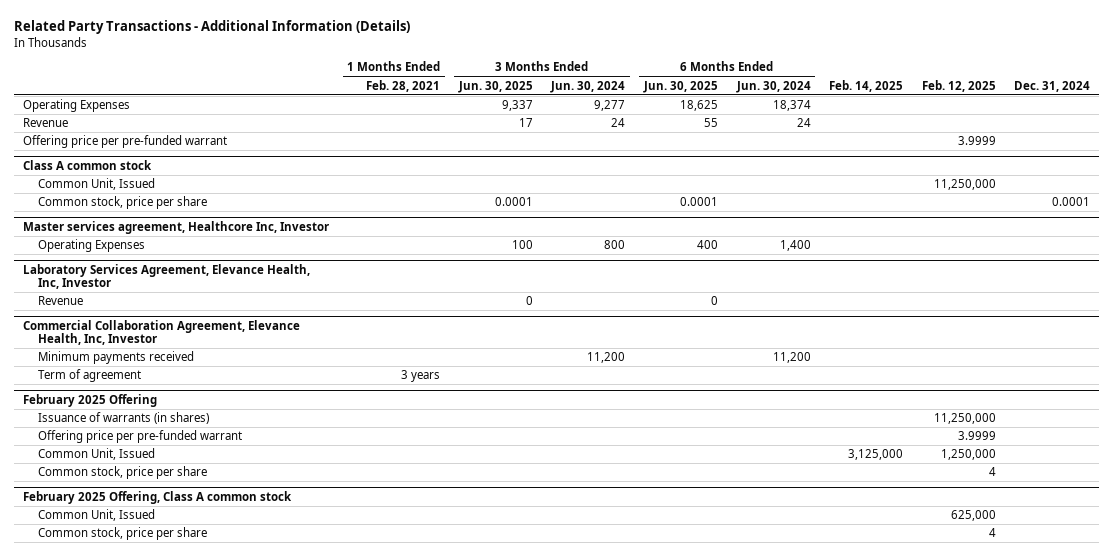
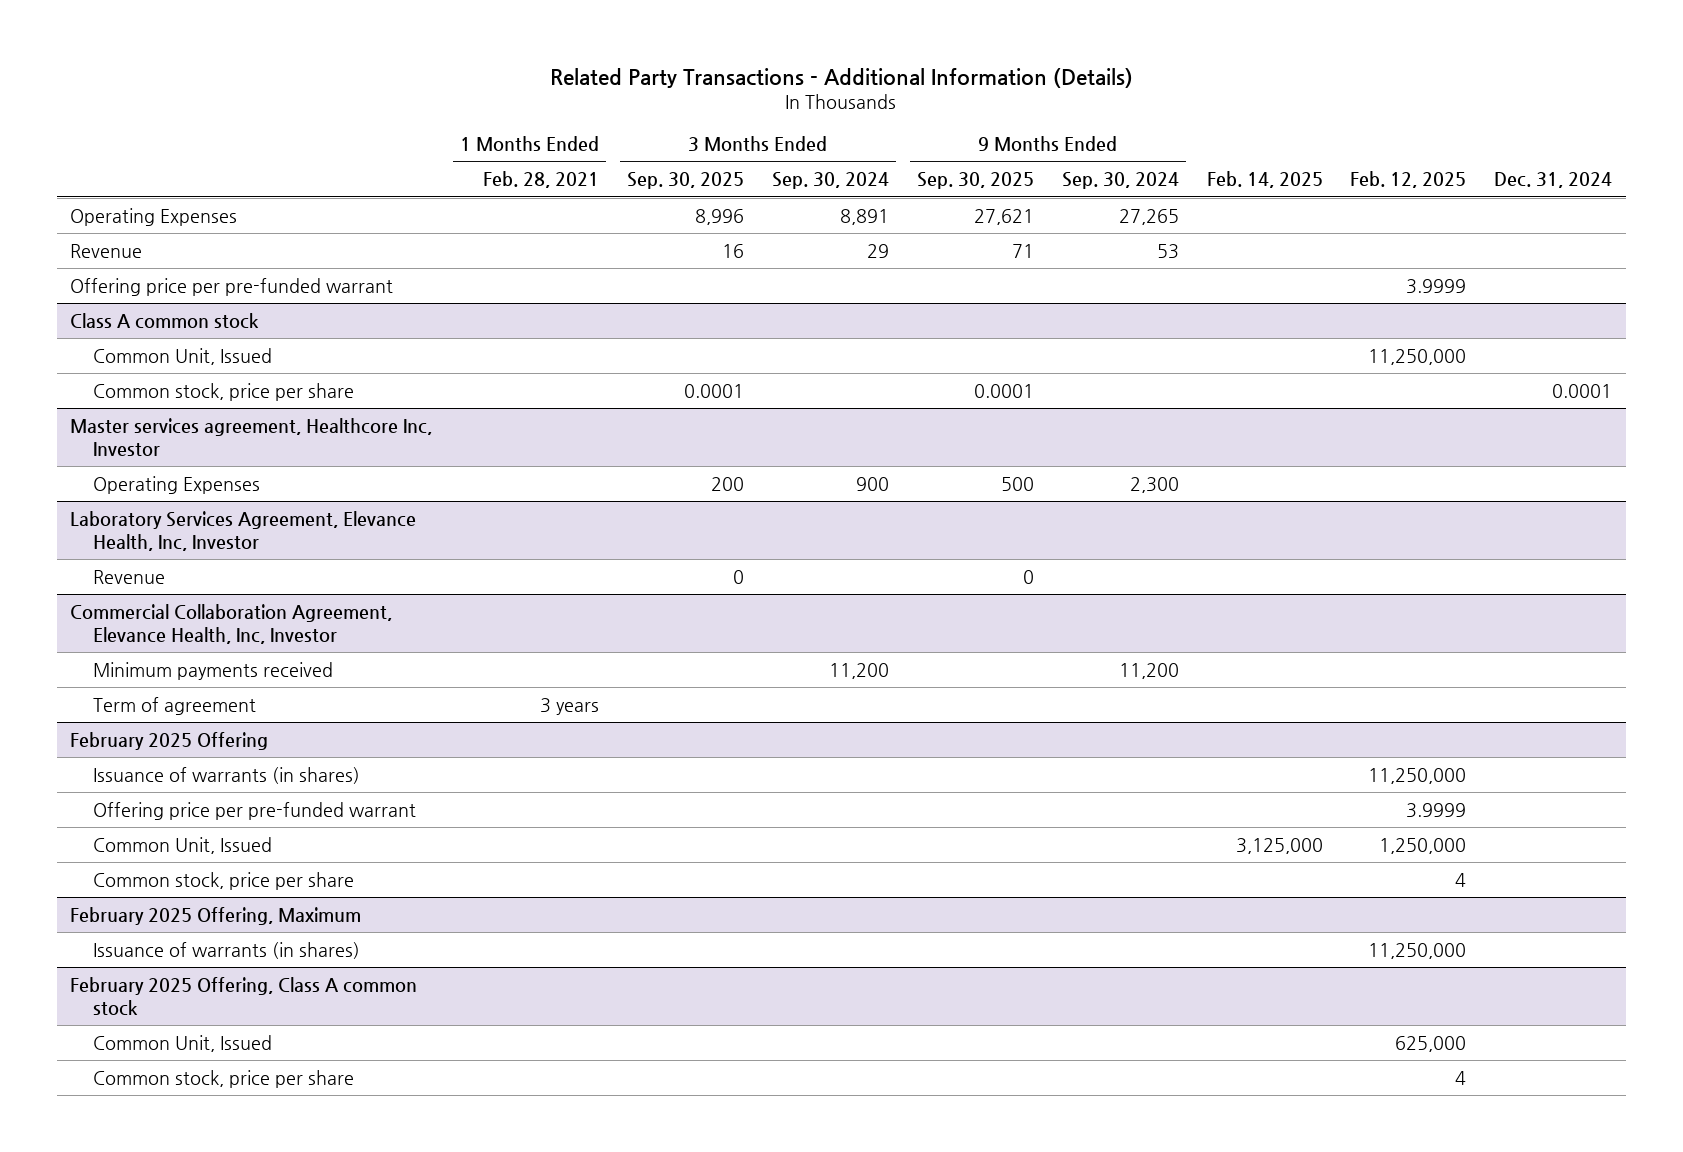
- | 1 Months Ended Feb. 28, 2021 | 3 Months Ended Jun. 30, 2025 | 3 Months Ended Jun. 30, 2024 | 6 Months Ended Jun. 30, 2025 | 6 Months Ended Jun. 30, 2024 | Feb. 14, 2025 | Feb. 12, 2025 | Dec. 31, 2024
+ | 1 Months Ended Feb. 28, 2021 | 3 Months Ended Sep. 30, 2025 | 3 Months Ended Sep. 30, 2024 | 9 Months Ended Sep. 30, 2025 | 9 Months Ended Sep. 30, 2024 | Feb. 14, 2025 | Feb. 12, 2025 | Dec. 31, 2024
+ February 2025 Offering, Maximum
+ Issuance of warrants (in shares) | | | | | | | 11,250,000 |

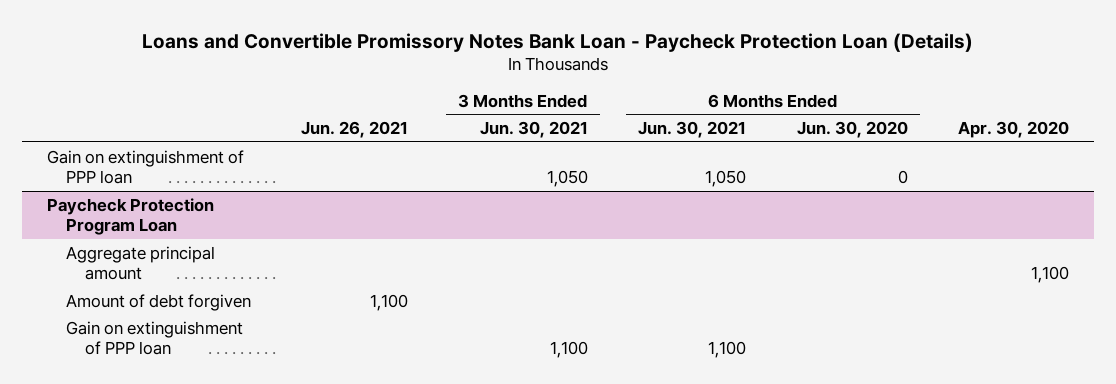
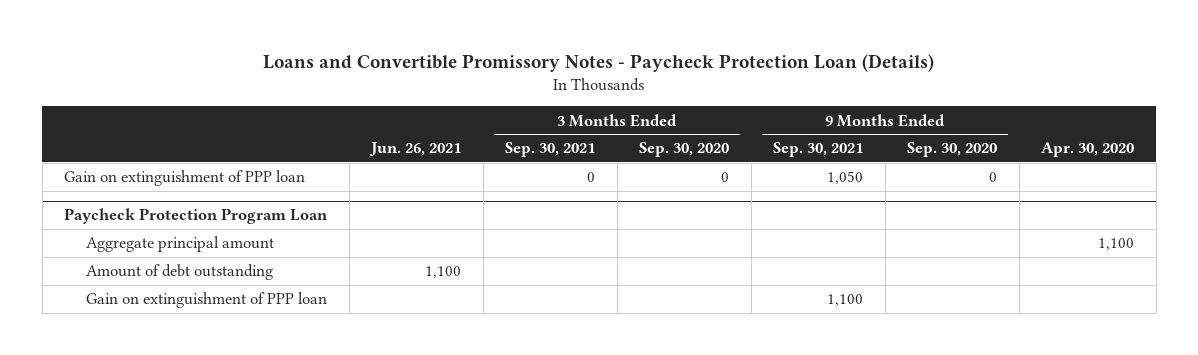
- Loans and Convertible Promissory Notes Bank Loan - Paycheck Protection Loan (Details)
+ Loans and Convertible Promissory Notes - Paycheck Protection Loan (Details)
- | Jun. 26, 2021 | 3 Months Ended Jun. 30, 2021 | 6 Months Ended Jun. 30, 2021 | 6 Months Ended Jun. 30, 2020 | Apr. 30, 2020
+ | Jun. 26, 2021 | 3 Months Ended Sep. 30, 2021 | 3 Months Ended Sep. 30, 2020 | 9 Months Ended Sep. 30, 2021 | 9 Months Ended Sep. 30, 2020 | Apr. 30, 2020
@ Paycheck Protection Program Loan
- Amount of debt forgiven | 1,100 | | | |
+ Amount of debt outstanding | 1,100 | | | | |

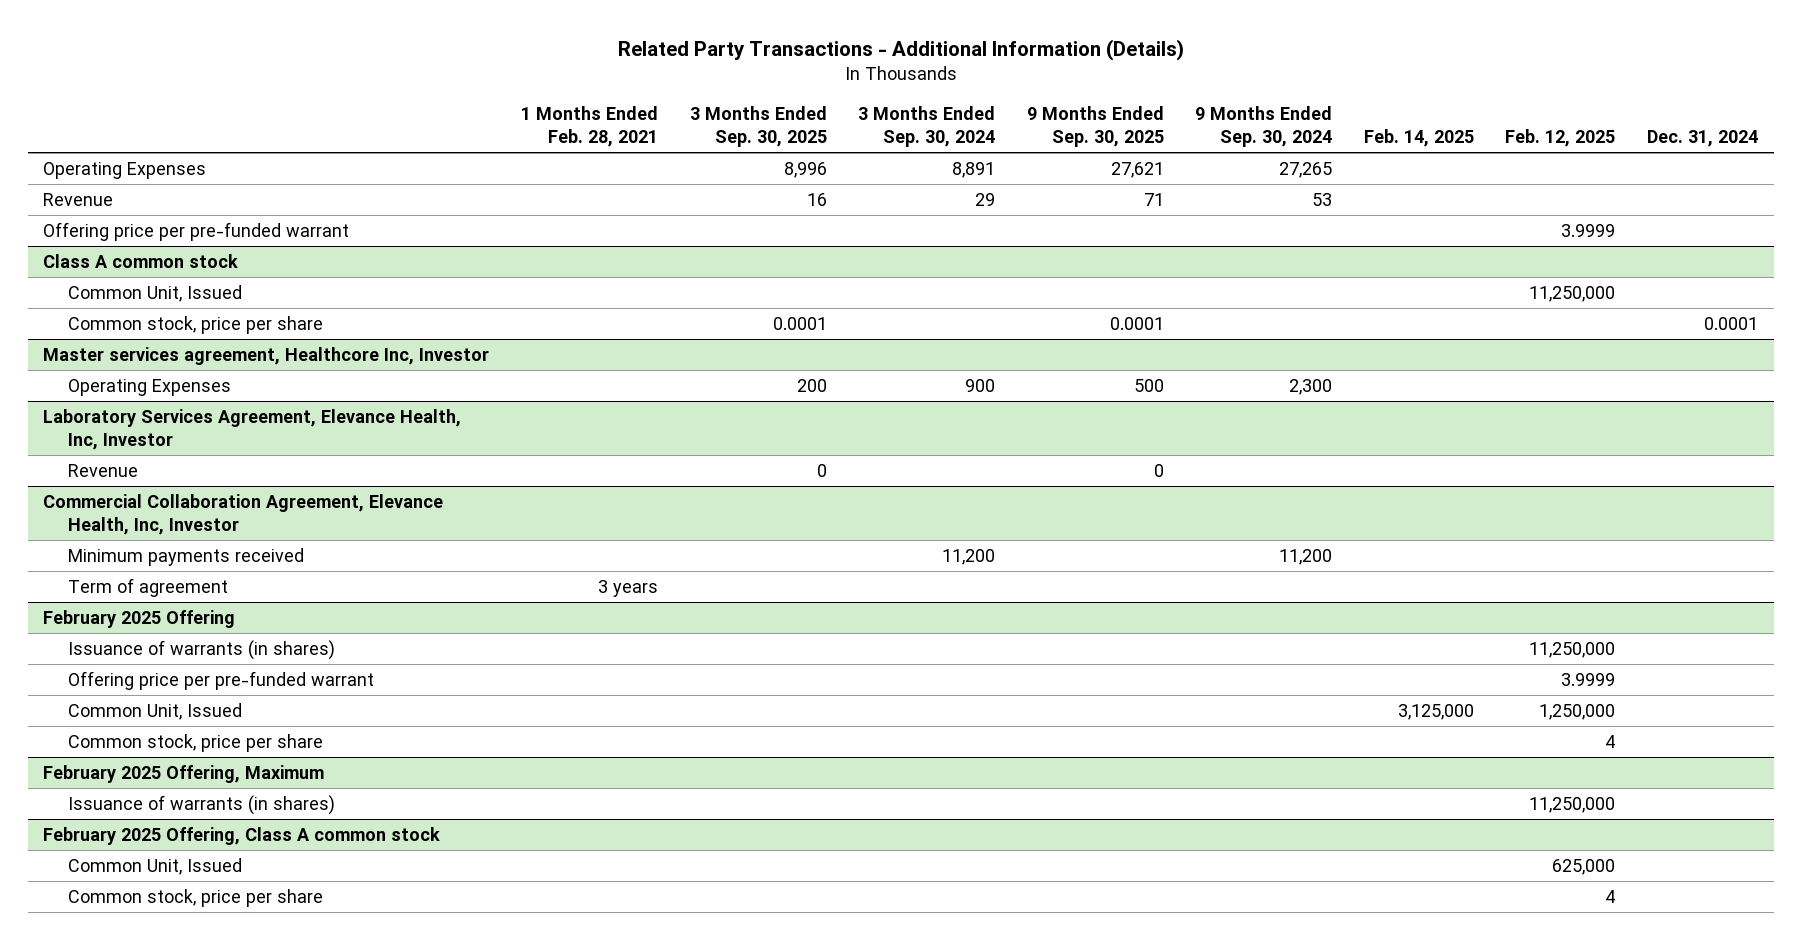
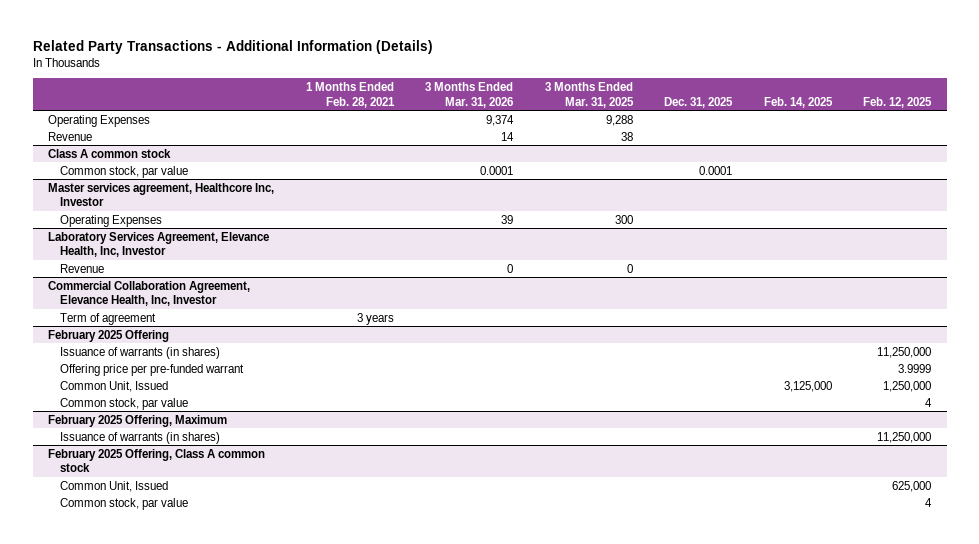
- | 1 Months Ended Feb. 28, 2021 | 3 Months Ended Sep. 30, 2025 | 3 Months Ended Sep. 30, 2024 | 9 Months Ended Sep. 30, 2025 | 9 Months Ended Sep. 30, 2024 | Feb. 14, 2025 | Feb. 12, 2025 | Dec. 31, 2024
+ | 1 Months Ended Feb. 28, 2021 | 3 Months Ended Mar. 31, 2026 | 3 Months Ended Mar. 31, 2025 | Dec. 31, 2025 | Feb. 14, 2025 | Feb. 12, 2025
- Offering price per pre-funded warrant | | | | | | | 3.9999 |
@ Class A common stock
- Common Unit, Issued | | | | | | | 11,250,000 |
- Common stock, price per share | | 0.0001 | | 0.0001 | | | | 0.0001
+ Common stock, par value | | 0.0001 | | 0.0001 | |
@ Commercial Collaboration Agreement, Elevance Health, Inc, Investor
- Minimum payments received | | | 11,200 | | 11,200 | | |
@ February 2025 Offering
- Common stock, price per share | | | | | | | 4 |
+ Common stock, par value | | | | | | 4
@ February 2025 Offering, Class A common stock
- Common stock, price per share | | | | | | | 4 |
+ Common stock, par value | | | | | | 4

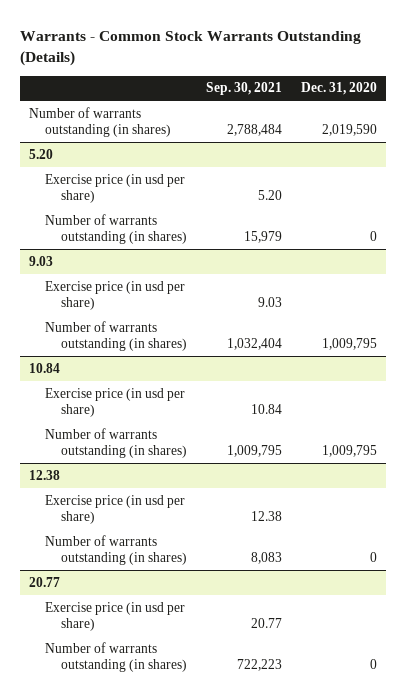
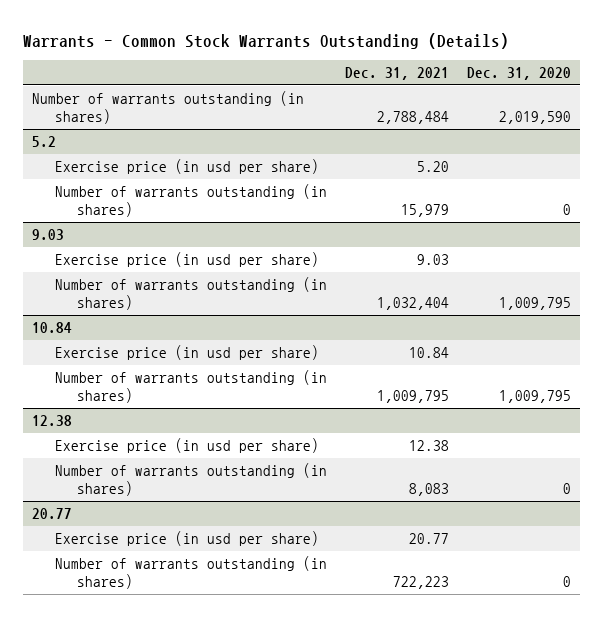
- | Sep. 30, 2021 | Dec. 31, 2020
+ | Dec. 31, 2021 | Dec. 31, 2020
- 5.20
+ 5.2

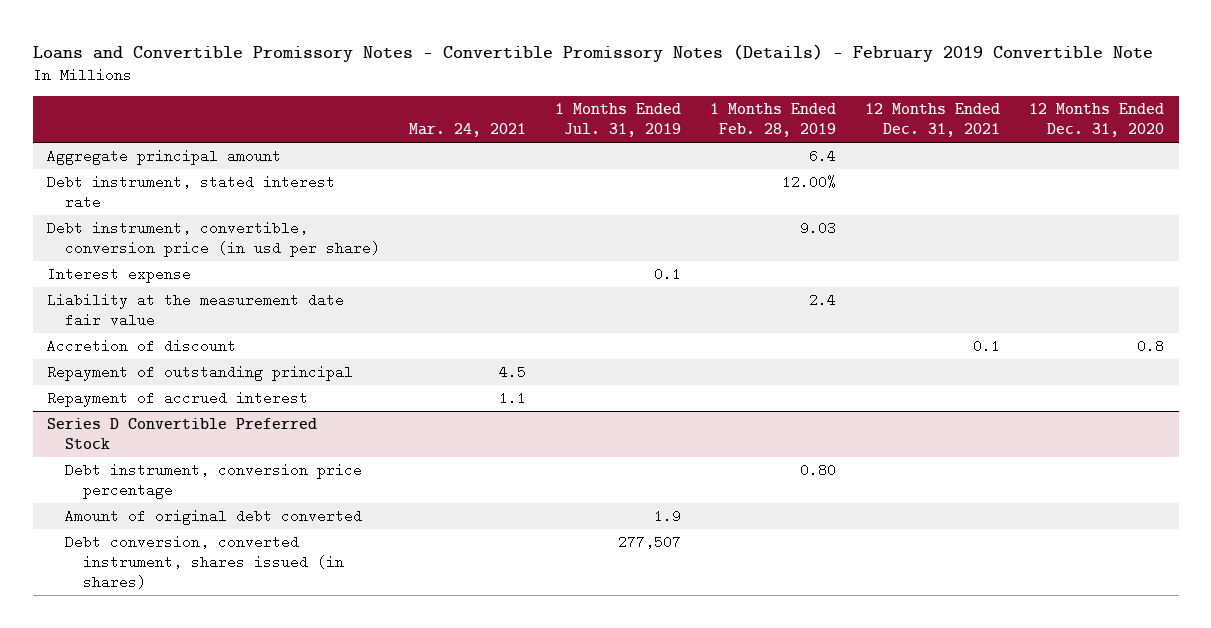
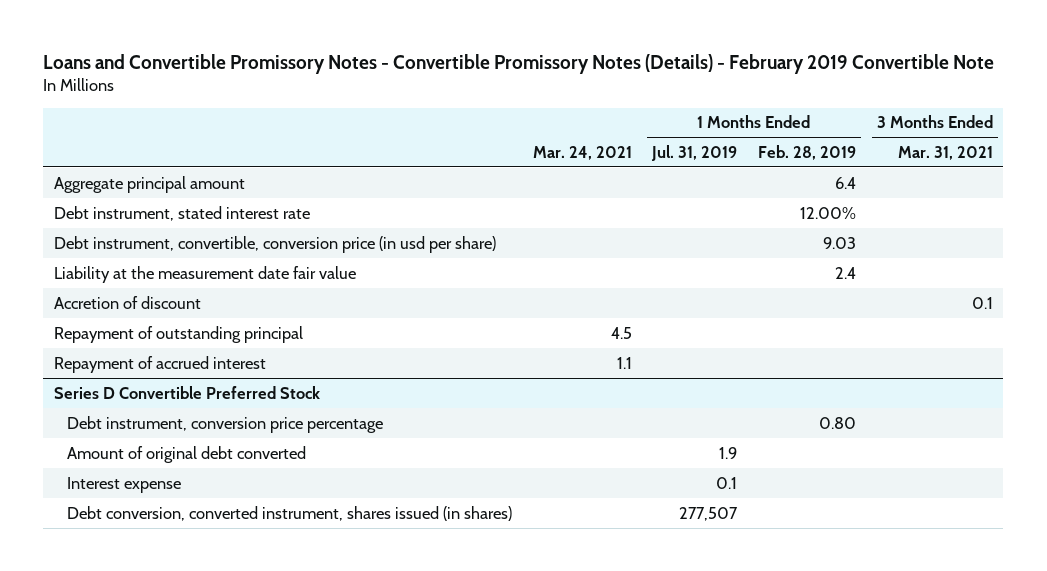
- | Mar. 24, 2021 | 1 Months Ended Jul. 31, 2019 | 1 Months Ended Feb. 28, 2019 | 12 Months Ended Dec. 31, 2021 | 12 Months Ended Dec. 31, 2020
+ | Mar. 24, 2021 | 1 Months Ended Jul. 31, 2019 | 1 Months Ended Feb. 28, 2019 | 3 Months Ended Mar. 31, 2021
- Interest expense | | 0.1 | | |
@ Series D Convertible Preferred Stock
+ Interest expense | | 0.1 | |

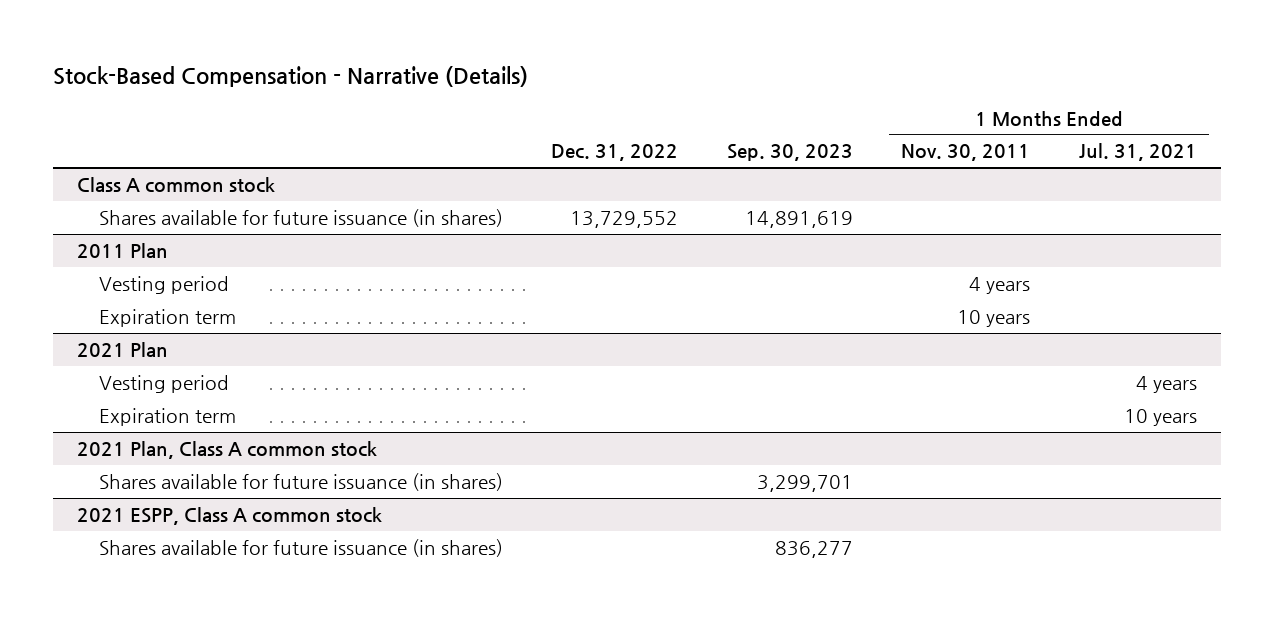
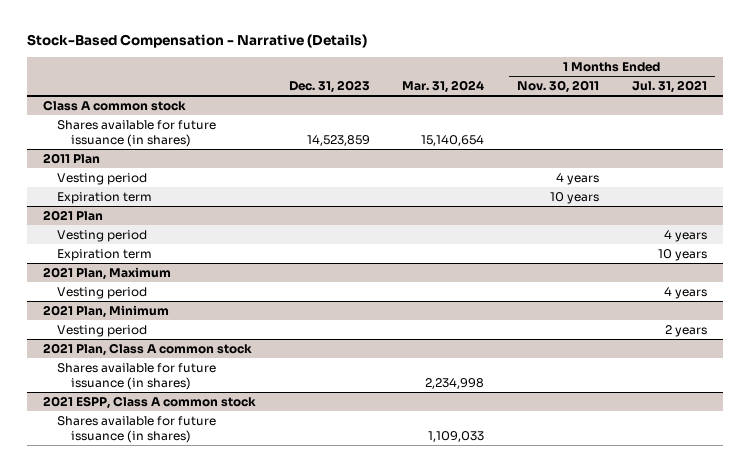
- | Dec. 31, 2022 | Sep. 30, 2023 | 1 Months Ended Nov. 30, 2011 | 1 Months Ended Jul. 31, 2021
+ | Dec. 31, 2023 | Mar. 31, 2024 | 1 Months Ended Nov. 30, 2011 | 1 Months Ended Jul. 31, 2021
+ 2021 Plan, Maximum
+ Vesting period | | | | 4 years
+ 2021 Plan, Minimum
+ Vesting period | | | | 2 years

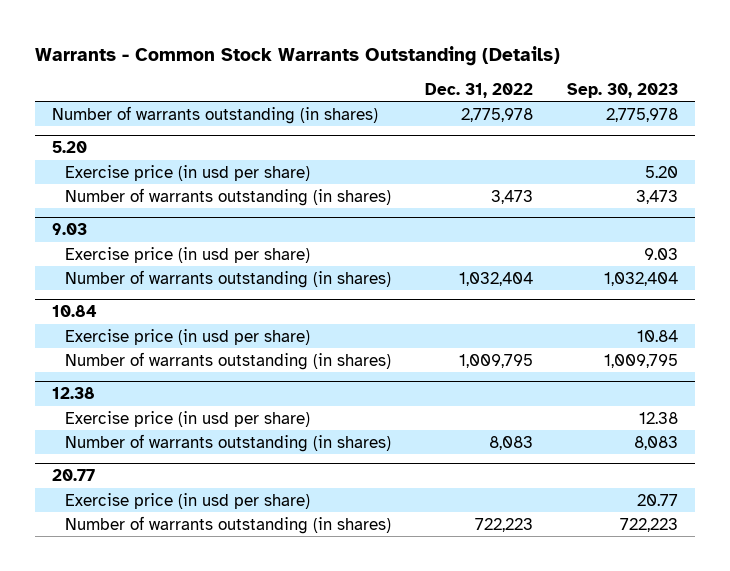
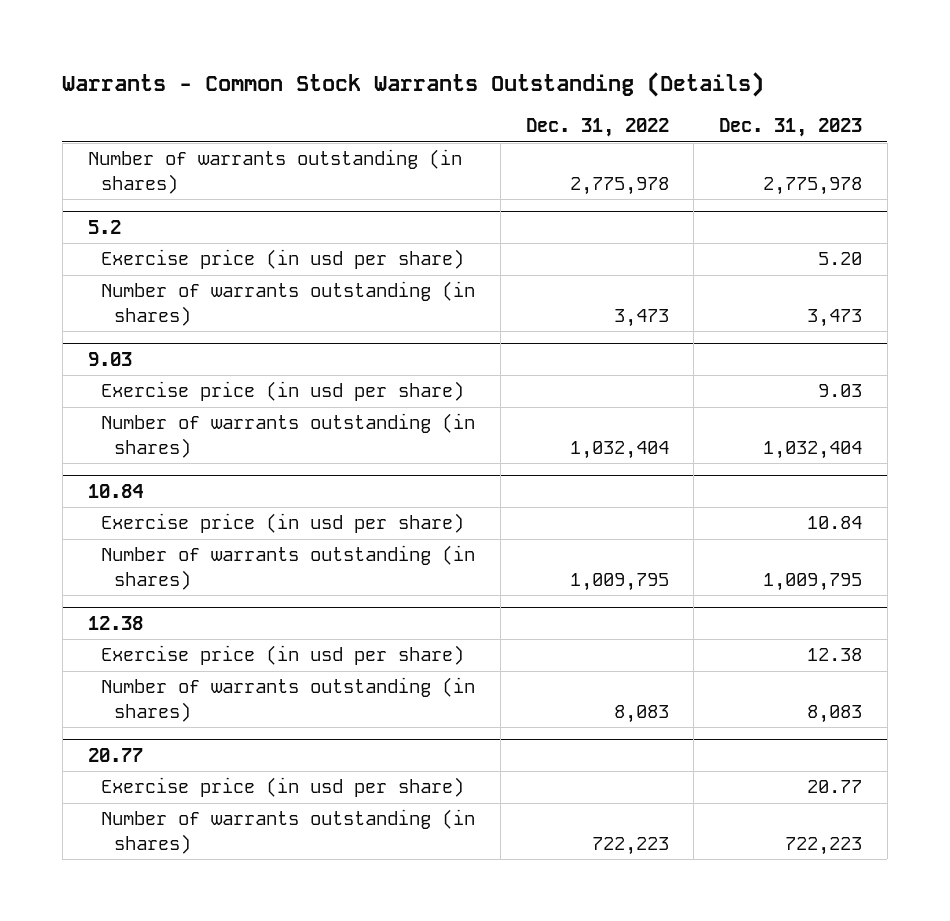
- | Dec. 31, 2022 | Sep. 30, 2023
+ | Dec. 31, 2022 | Dec. 31, 2023
- 5.20
+ 5.2

